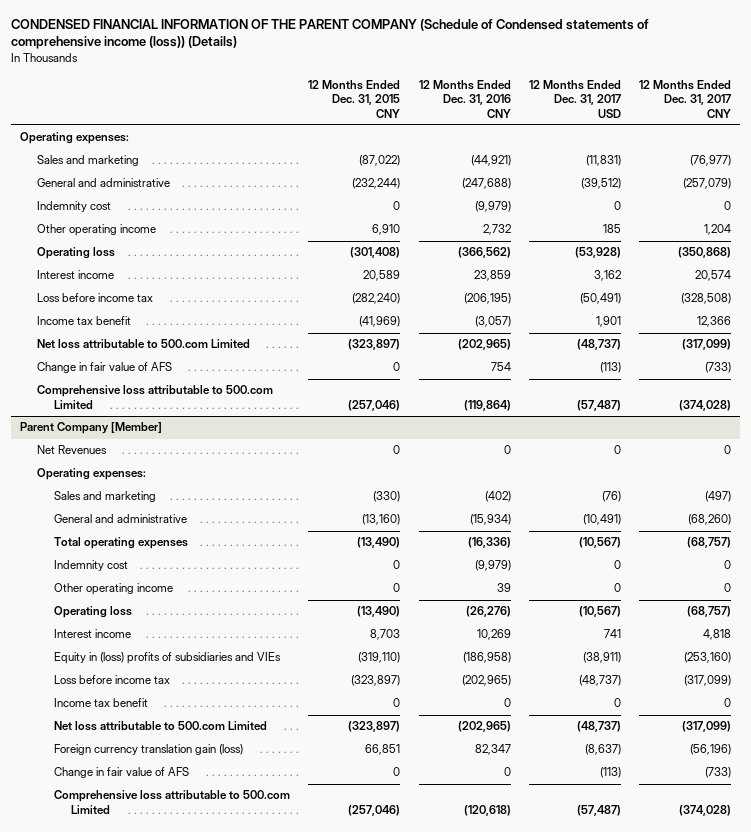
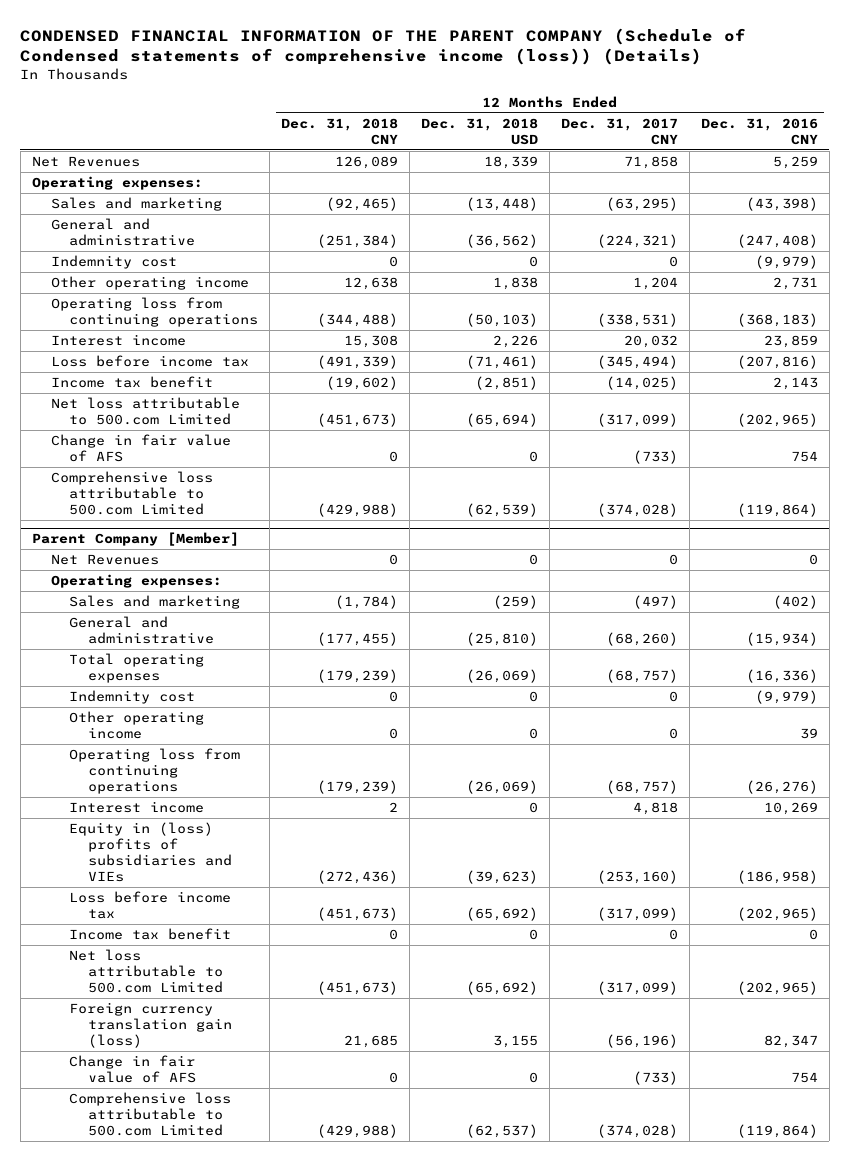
- | 12 Months Ended Dec. 31, 2015 CNY | 12 Months Ended Dec. 31, 2016 CNY | 12 Months Ended Dec. 31, 2017 USD | 12 Months Ended Dec. 31, 2017 CNY
+ | 12 Months Ended Dec. 31, 2018 CNY | 12 Months Ended Dec. 31, 2018 USD | 12 Months Ended Dec. 31, 2017 CNY | 12 Months Ended Dec. 31, 2016 CNY
+ Net Revenues | 126,089 | 18,339 | 71,858 | 5,259
- Sales and marketing | (87,022) | (44,921) | (11,831) | (76,977)
- General and administrative | (232,244) | (247,688) | (39,512) | (257,079)
+ Sales and marketing | (92,465) | (13,448) | (63,295) | (43,398)
+ General and administrative | (251,384) | (36,562) | (224,321) | (247,408)
- Other operating income | 6,910 | 2,732 | 185 | 1,204
- Operating loss | (301,408) | (366,562) | (53,928) | (350,868)
- Interest income | 20,589 | 23,859 | 3,162 | 20,574
- Loss before income tax | (282,240) | (206,195) | (50,491) | (328,508)
- Income tax benefit | (41,969) | (3,057) | 1,901 | 12,366
+ Other operating income | 12,638 | 1,838 | 1,204 | 2,731
+ Operating loss from continuing operations | (344,488) | (50,103) | (338,531) | (368,183)
+ Interest income | 15,308 | 2,226 | 20,032 | 23,859
+ Loss before income tax | (491,339) | (71,461) | (345,494) | (207,816)
+ Income tax benefit | (19,602) | (2,851) | (14,025) | 2,143
@ Parent Company [Member]
- Operating loss | (13,490) | (26,276) | (10,567) | (68,757)
+ Operating loss from continuing operations | (179,239) | (26,069) | (68,757) | (26,276)
- Change in fair value of AFS | 0 | 0 | (113) | (733)
- Comprehensive loss attributable to 500.com Limited | (257,046) | (120,618) | (57,487) | (374,028)
+ Change in fair value of AFS | 0 | 0 | (733) | 754
+ Comprehensive loss attributable to 500.com Limited | (429,988) | (62,537) | (374,028) | (119,864)

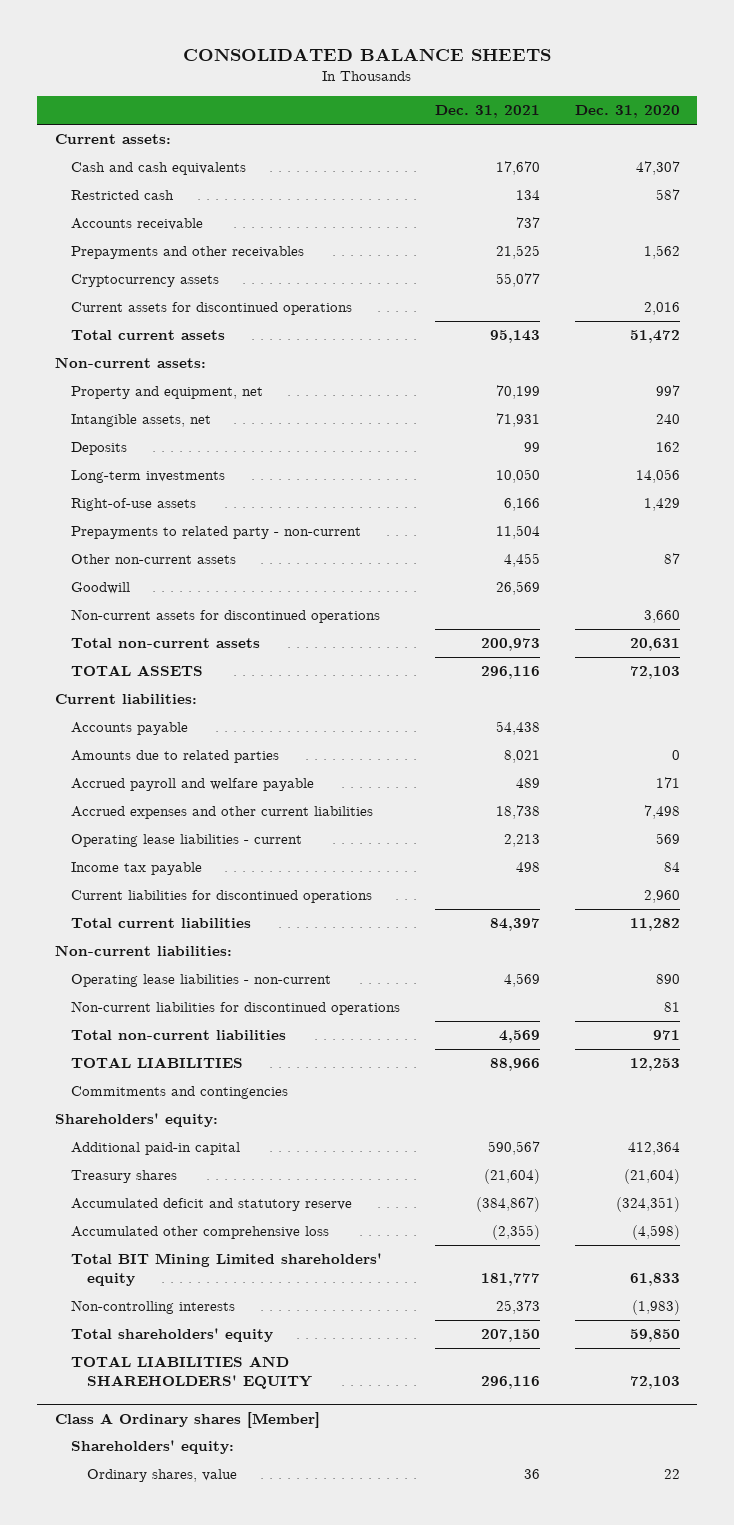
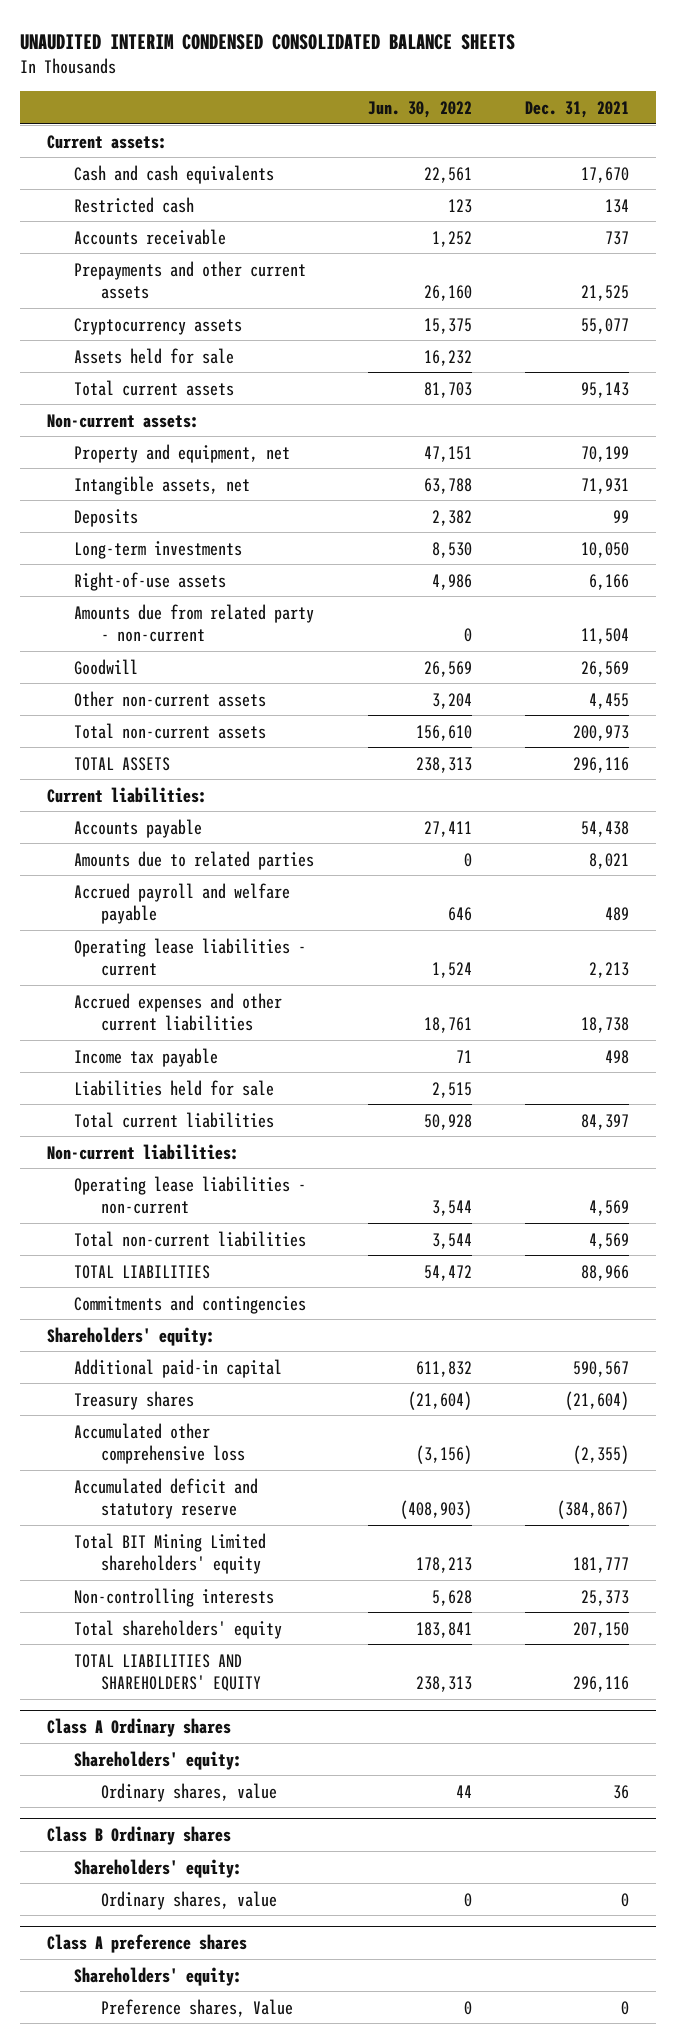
- CONSOLIDATED BALANCE SHEETS
+ UNAUDITED INTERIM CONDENSED CONSOLIDATED BALANCE SHEETS
- | Dec. 31, 2021 | Dec. 31, 2020
+ | Jun. 30, 2022 | Dec. 31, 2021
- Prepayments and other receivables | 21,525 | 1,562
+ Prepayments and other current assets | 26,160 | 21,525
- Current assets for discontinued operations | | 2,016
+ Assets held for sale | 16,232 |
- Prepayments to related party - non-current | 11,504 |
+ Amounts due from related party - non-current | 0 | 11,504
- Non-current assets for discontinued operations | | 3,660
moved down: Other non-current assets | 3,204 | 4,455
moved down: Accrued expenses and other current liabilities | 18,761 | 18,738
- Current liabilities for discontinued operations | | 2,960
+ Liabilities held for sale | 2,515 |
- Non-current liabilities for discontinued operations | | 81
moved down: Accumulated deficit and statutory reserve | (408,903) | (384,867)
- Class A Ordinary shares [Member]
+ Class A Ordinary shares
+ Class B Ordinary shares
+ Shareholders' equity:
+ Ordinary shares, value | 0 | 0
+ Class A preference shares
+ Shareholders' equity:
+ Preference shares, Value | 0 | 0

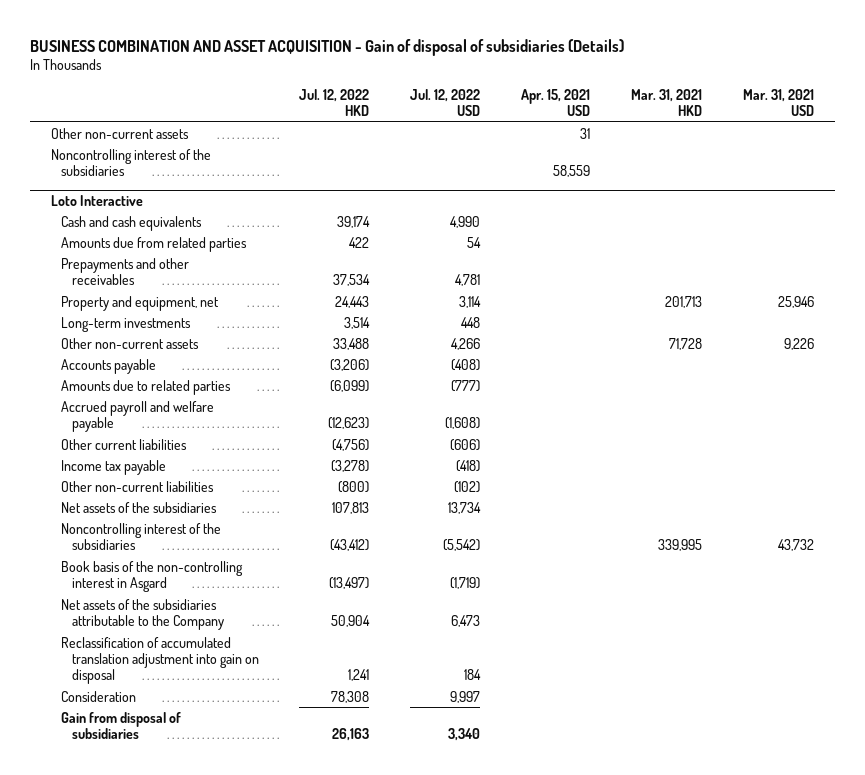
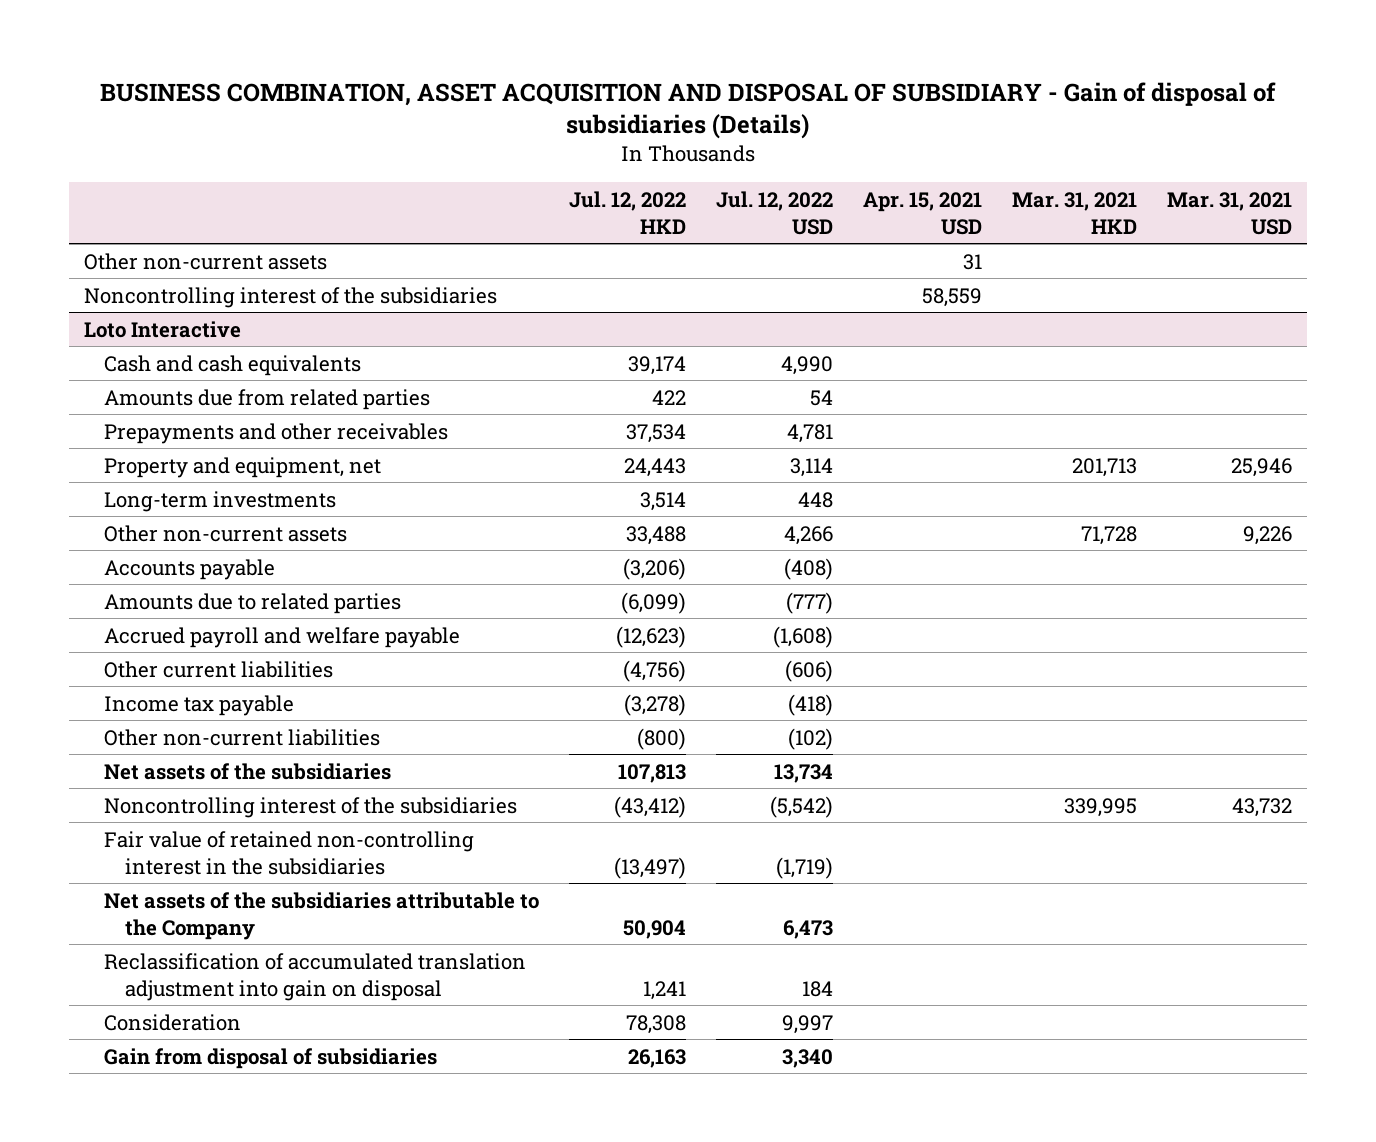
- BUSINESS COMBINATION AND ASSET ACQUISITION - Gain of disposal of subsidiaries (Details)
+ BUSINESS COMBINATION, ASSET ACQUISITION AND DISPOSAL OF SUBSIDIARY - Gain of disposal of subsidiaries (Details)
@ Loto Interactive
- Book basis of the non-controlling interest in Asgard | (13,497) | (1,719) | | |
+ Fair value of retained non-controlling interest in the subsidiaries | (13,497) | (1,719) | | |

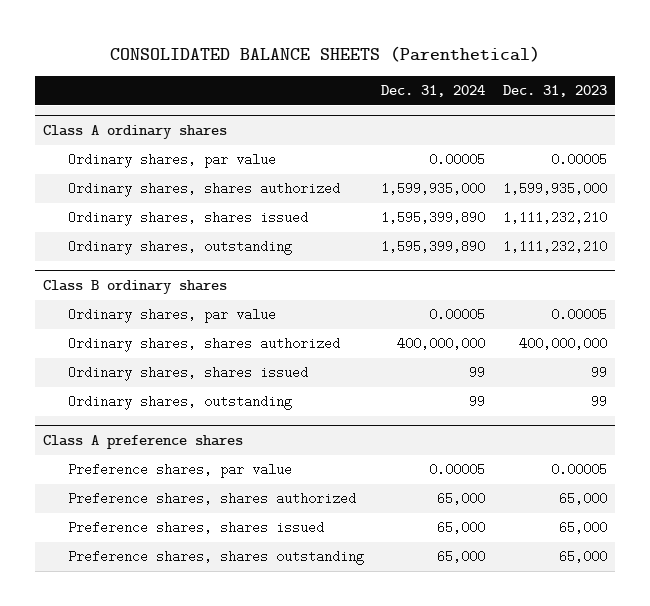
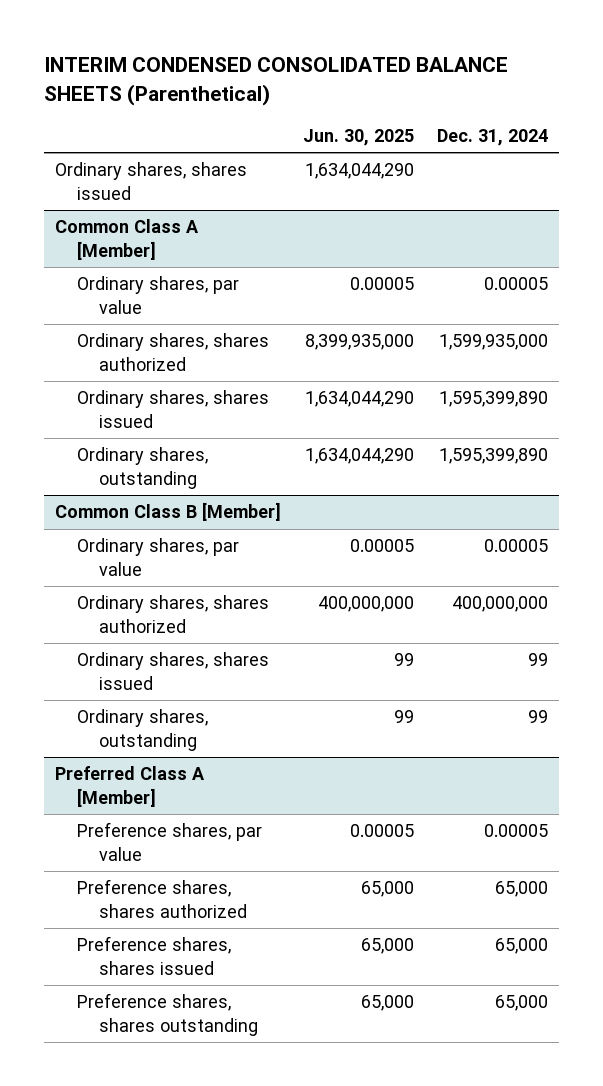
- CONSOLIDATED BALANCE SHEETS (Parenthetical)
+ INTERIM CONDENSED CONSOLIDATED BALANCE SHEETS (Parenthetical)
- | Dec. 31, 2024 | Dec. 31, 2023
+ | Jun. 30, 2025 | Dec. 31, 2024
- Class A ordinary shares
+ Ordinary shares, shares issued | 1,634,044,290 |
+ Common Class A [Member]
- Class B ordinary shares
+ Common Class B [Member]
- Class A preference shares
+ Preferred Class A [Member]

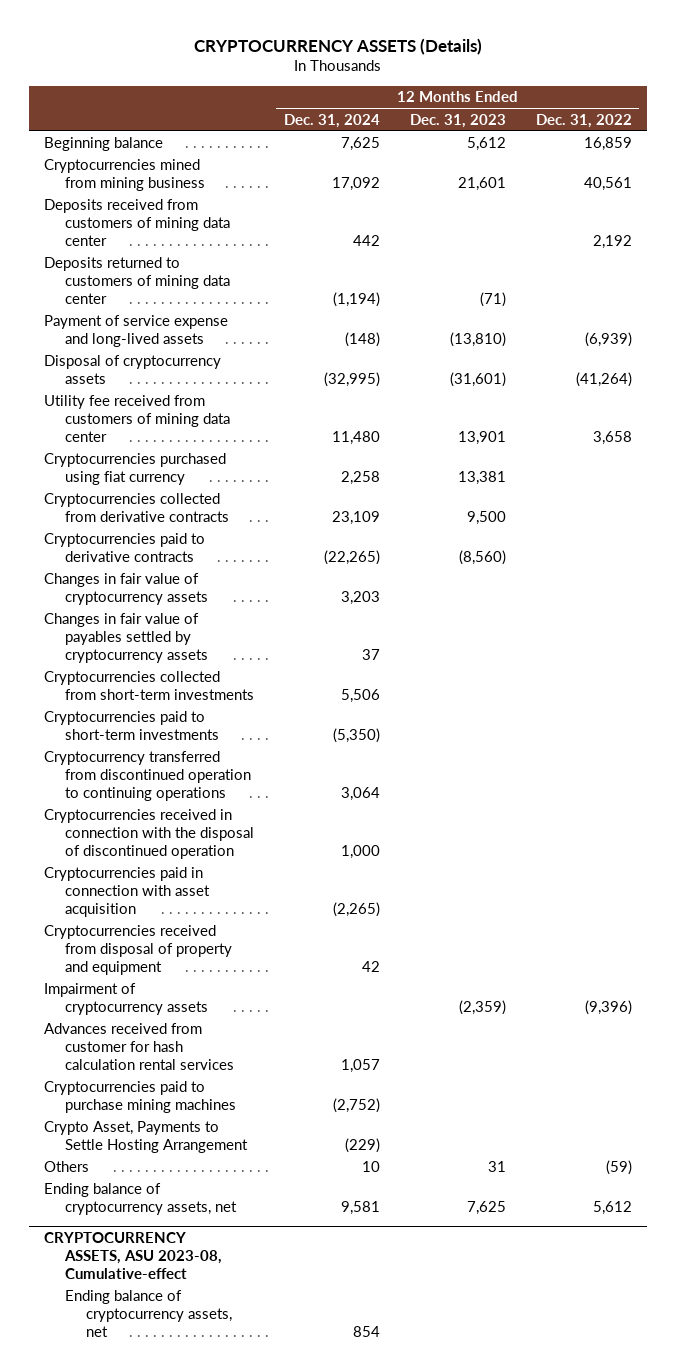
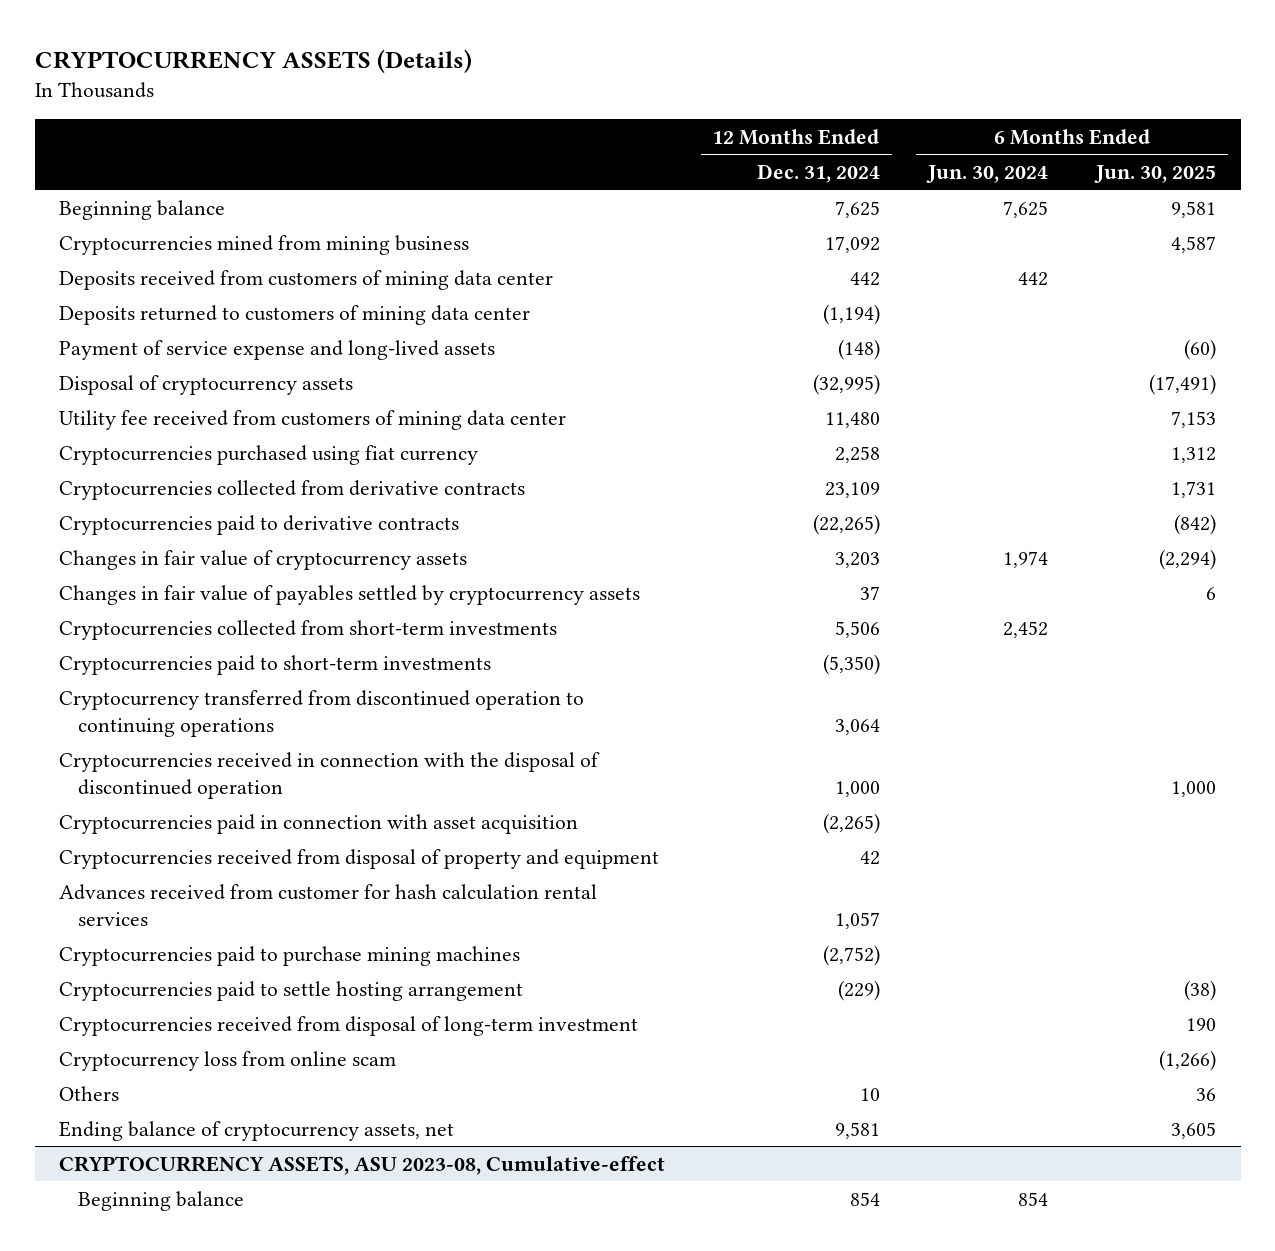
- | 12 Months Ended Dec. 31, 2024 | 12 Months Ended Dec. 31, 2023 | 12 Months Ended Dec. 31, 2022
+ | 12 Months Ended Dec. 31, 2024 | 6 Months Ended Jun. 30, 2024 | 6 Months Ended Jun. 30, 2025
- Impairment of cryptocurrency assets | | (2,359) | (9,396)
- Crypto Asset, Payments to Settle Hosting Arrangement | (229) | |
+ Cryptocurrencies paid to settle hosting arrangement | (229) | | (38)
+ Cryptocurrencies received from disposal of long-term investment | | | 190
+ Cryptocurrency loss from online scam | | | (1,266)
@ CRYPTOCURRENCY ASSETS, ASU 2023-08, Cumulative-effect
- Ending balance of cryptocurrency assets, net | 854 | |
+ Beginning balance | 854 | 854 |

